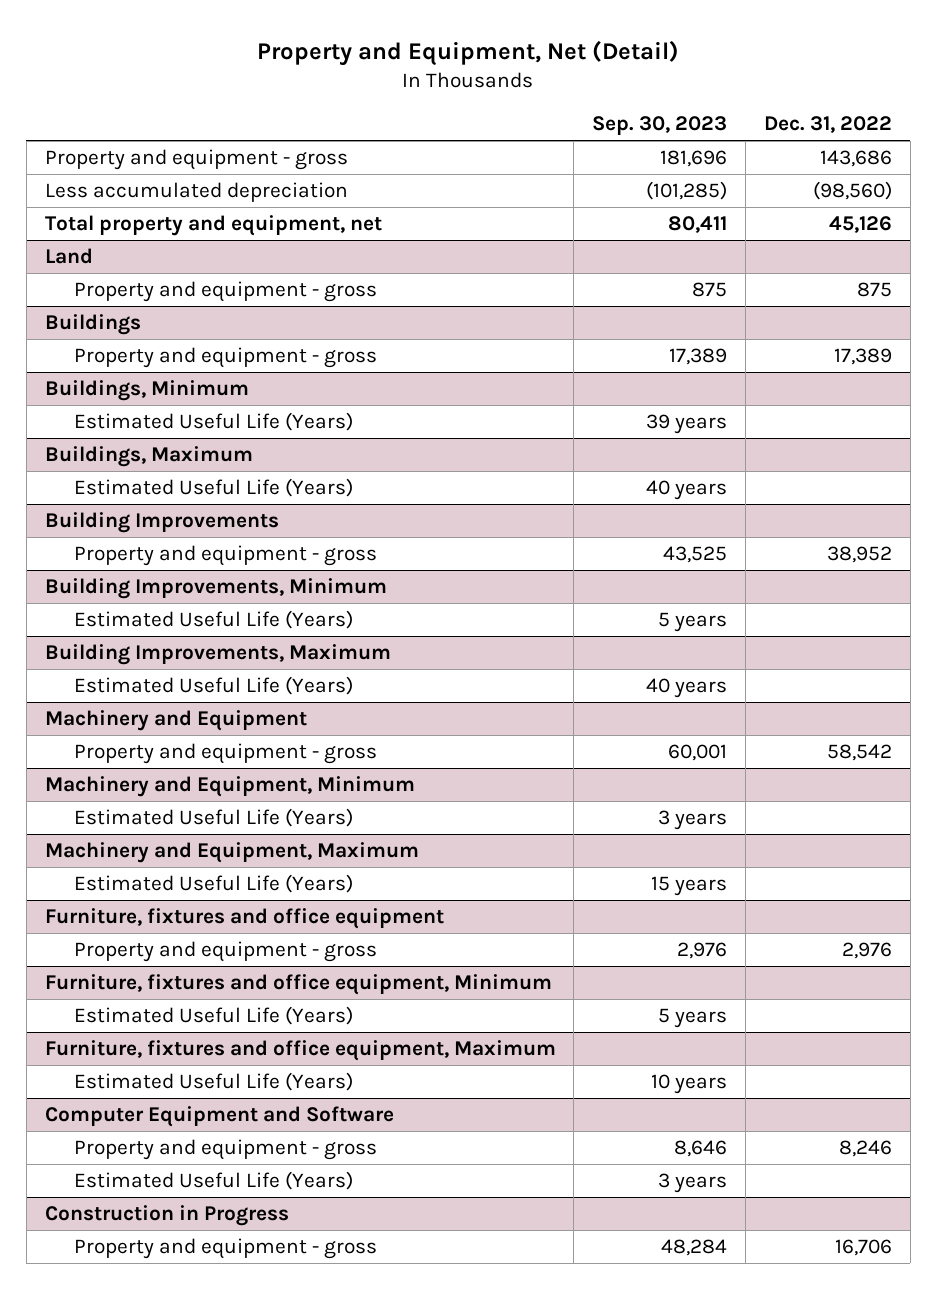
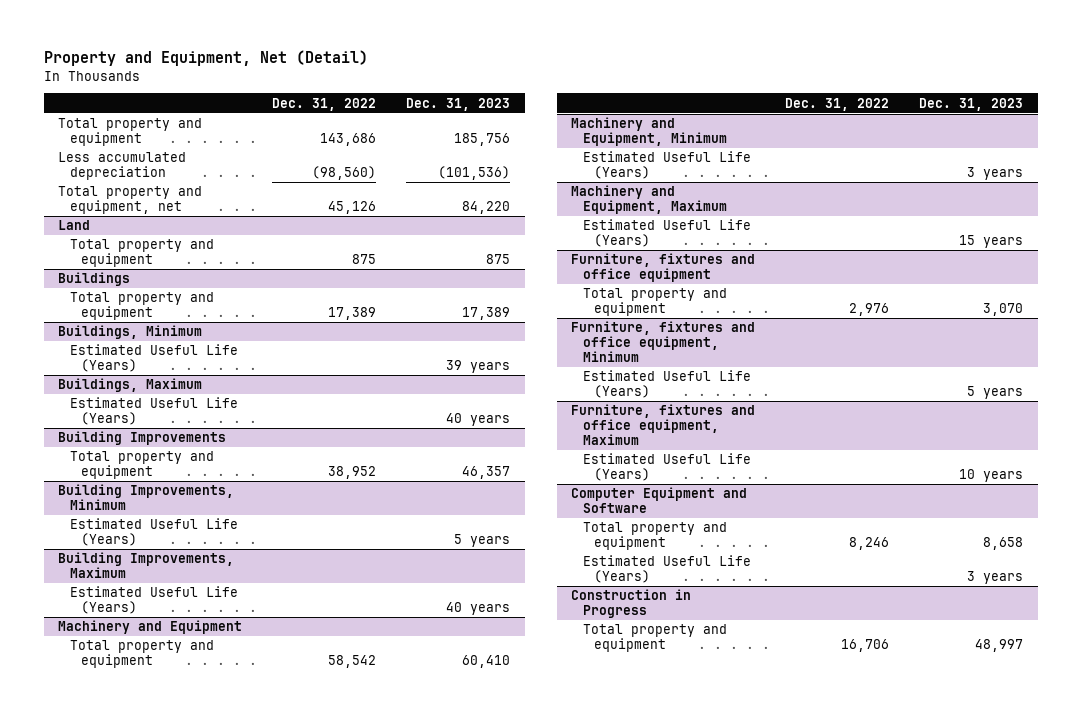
- | Sep. 30, 2023 | Dec. 31, 2022
+ | Dec. 31, 2022 | Dec. 31, 2023
- Property and equipment - gross | 181,696 | 143,686
+ Total property and equipment | 143,686 | 185,756
@ Land
- Property and equipment - gross | 875 | 875
+ Total property and equipment | 875 | 875
@ Buildings
- Property and equipment - gross | 17,389 | 17,389
+ Total property and equipment | 17,389 | 17,389
@ Building Improvements
- Property and equipment - gross | 43,525 | 38,952
+ Total property and equipment | 38,952 | 46,357
@ Machinery and Equipment
- Property and equipment - gross | 60,001 | 58,542
+ Total property and equipment | 58,542 | 60,410
@ Furniture, fixtures and office equipment
- Property and equipment - gross | 2,976 | 2,976
+ Total property and equipment | 2,976 | 3,070
@ Computer Equipment and Software
- Property and equipment - gross | 8,646 | 8,246
+ Total property and equipment | 8,246 | 8,658
@ Construction in Progress
- Property and equipment - gross | 48,284 | 16,706
+ Total property and equipment | 16,706 | 48,997

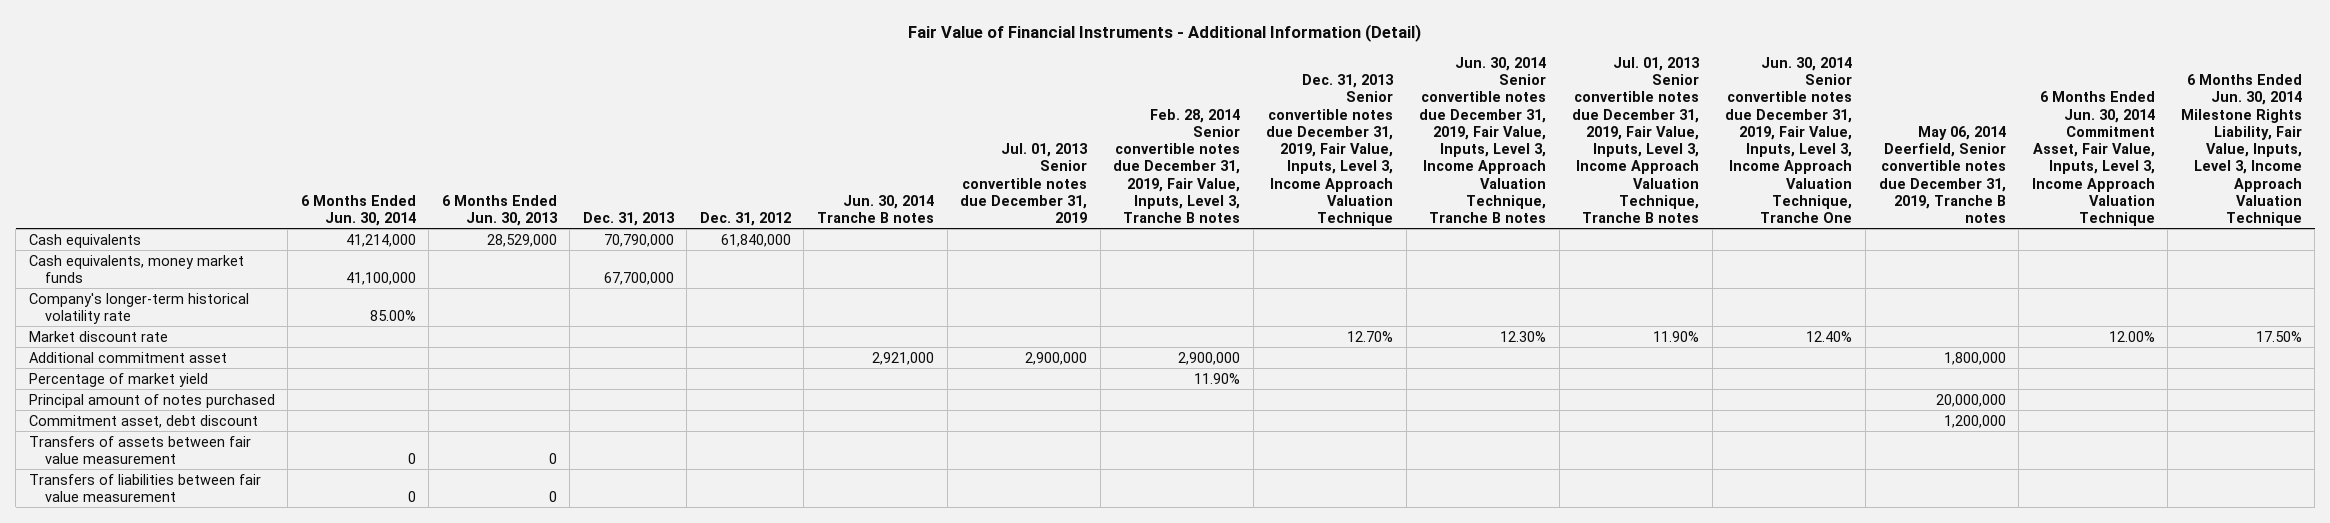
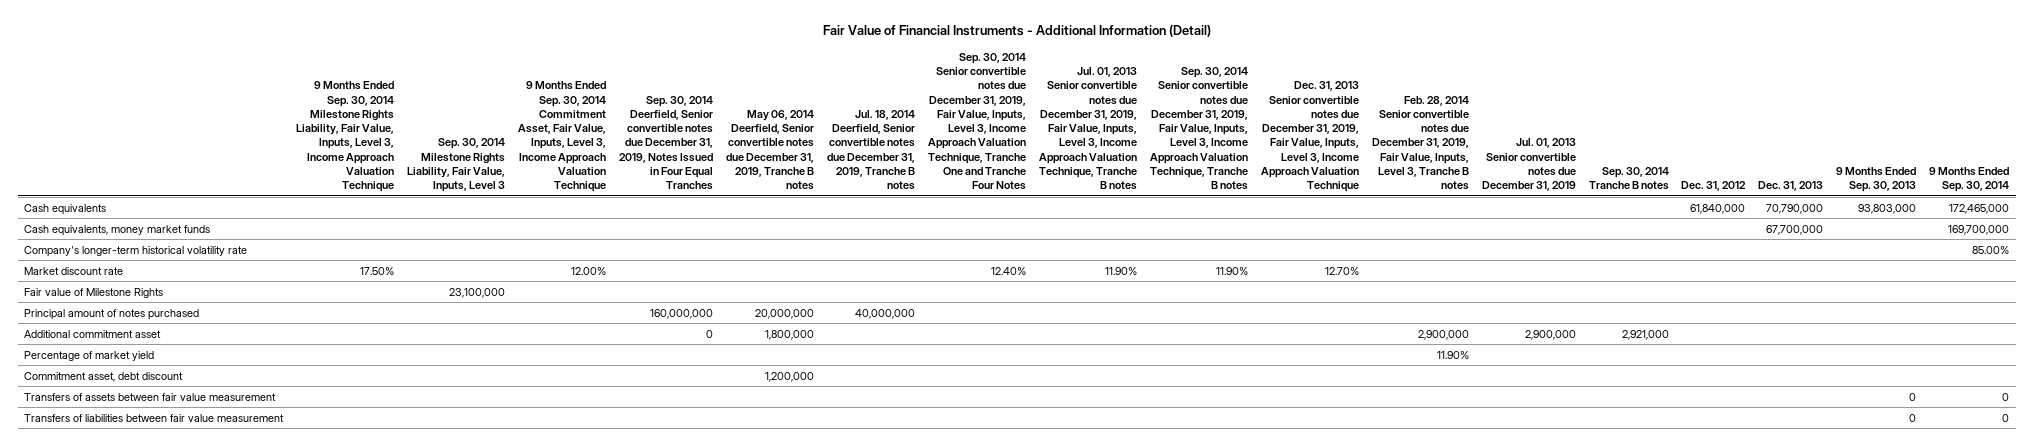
- | 6 Months Ended Jun. 30, 2014 | 6 Months Ended Jun. 30, 2013 | Dec. 31, 2013 | Dec. 31, 2012 | Jun. 30, 2014 Tranche B notes | Jul. 01, 2013 Senior convertible notes due December 31, 2019 | Feb. 28, 2014 Senior convertible notes due December 31, 2019, Fair Value, Inputs, Level 3, Tranche B notes | Dec. 31, 2013 Senior convertible notes due December 31, 2019, Fair Value, Inputs, Level 3, Income Approach Valuation Technique | Jun. 30, 2014 Senior convertible notes due December 31, 2019, Fair Value, Inputs, Level 3, Income Approach Valuation Technique, Tranche B notes | Jul. 01, 2013 Senior convertible notes due December 31, 2019, Fair Value, Inputs, Level 3, Income Approach Valuation Technique, Tranche B notes | Jun. 30, 2014 Senior convertible notes due December 31, 2019, Fair Value, Inputs, Level 3, Income Approach Valuation Technique, Tranche One | May 06, 2014 Deerfield, Senior convertible notes due December 31, 2019, Tranche B notes | 6 Months Ended Jun. 30, 2014 Commitment Asset, Fair Value, Inputs, Level 3, Income Approach Valuation Technique | 6 Months Ended Jun. 30, 2014 Milestone Rights Liability, Fair Value, Inputs, Level 3, Income Approach Valuation Technique
+ | 9 Months Ended Sep. 30, 2014 Milestone Rights Liability, Fair Value, Inputs, Level 3, Income Approach Valuation Technique | Sep. 30, 2014 Milestone Rights Liability, Fair Value, Inputs, Level 3 | 9 Months Ended Sep. 30, 2014 Commitment Asset, Fair Value, Inputs, Level 3, Income Approach Valuation Technique | Sep. 30, 2014 Deerfield, Senior convertible notes due December 31, 2019, Notes Issued in Four Equal Tranches | May 06, 2014 Deerfield, Senior convertible notes due December 31, 2019, Tranche B notes | Jul. 18, 2014 Deerfield, Senior convertible notes due December 31, 2019, Tranche B notes | Sep. 30, 2014 Senior convertible notes due December 31, 2019, Fair Value, Inputs, Level 3, Income Approach Valuation Technique, Tranche One and Tranche Four Notes | Jul. 01, 2013 Senior convertible notes due December 31, 2019, Fair Value, Inputs, Level 3, Income Approach Valuation Technique, Tranche B notes | Sep. 30, 2014 Senior convertible notes due December 31, 2019, Fair Value, Inputs, Level 3, Income Approach Valuation Technique, Tranche B notes | Dec. 31, 2013 Senior convertible notes due December 31, 2019, Fair Value, Inputs, Level 3, Income Approach Valuation Technique | Feb. 28, 2014 Senior convertible notes due December 31, 2019, Fair Value, Inputs, Level 3, Tranche B notes | Jul. 01, 2013 Senior convertible notes due December 31, 2019 | Sep. 30, 2014 Tranche B notes | Dec. 31, 2012 | Dec. 31, 2013 | 9 Months Ended Sep. 30, 2013 | 9 Months Ended Sep. 30, 2014
+ Fair value of Milestone Rights | | 23,100,000 | | | | | | | | | | | | | | |
moved up: Principal amount of notes purchased | | | | 160,000,000 | 20,000,000 | 40,000,000 | | | | | | | | | | |

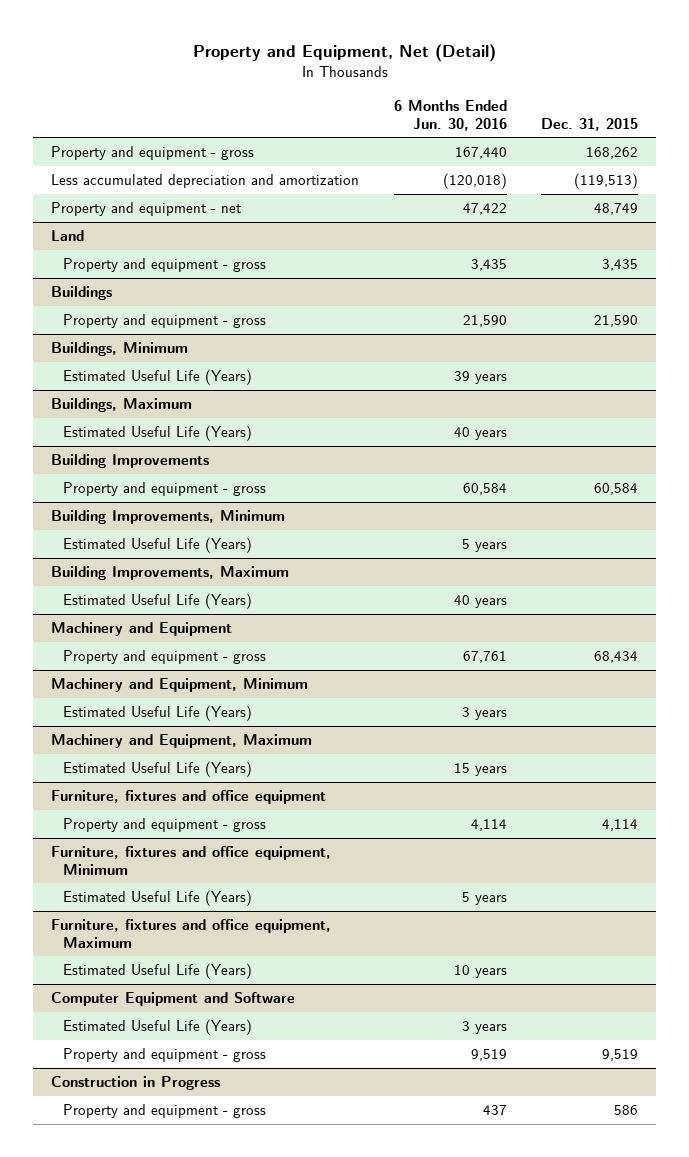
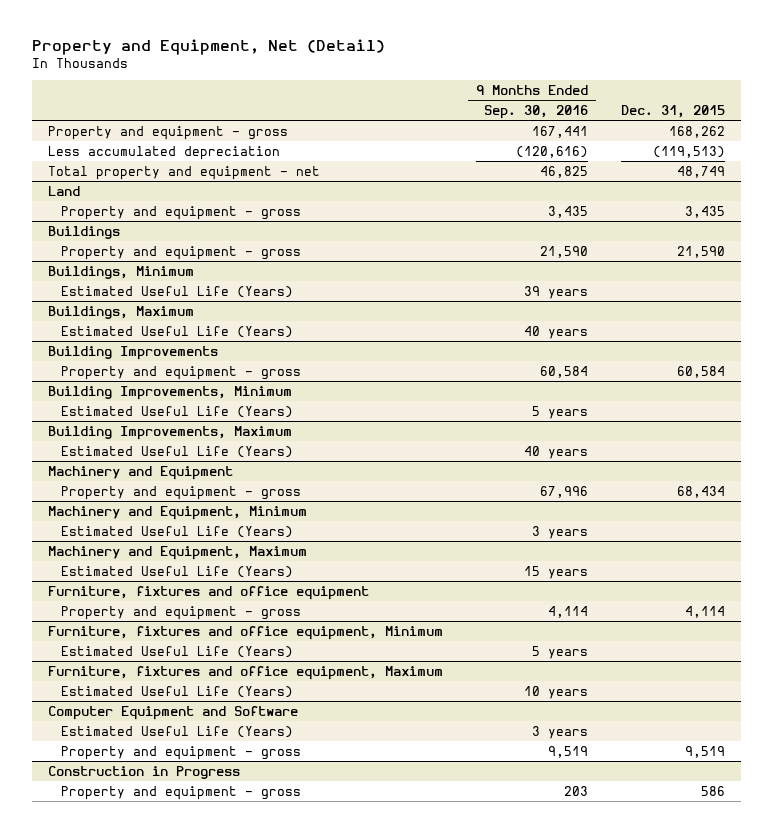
- | 6 Months Ended Jun. 30, 2016 | Dec. 31, 2015
+ | 9 Months Ended Sep. 30, 2016 | Dec. 31, 2015
- Less accumulated depreciation and amortization | (120,018) | (119,513)
- Property and equipment - net | 47,422 | 48,749
+ Less accumulated depreciation | (120,616) | (119,513)
+ Total property and equipment - net | 46,825 | 48,749

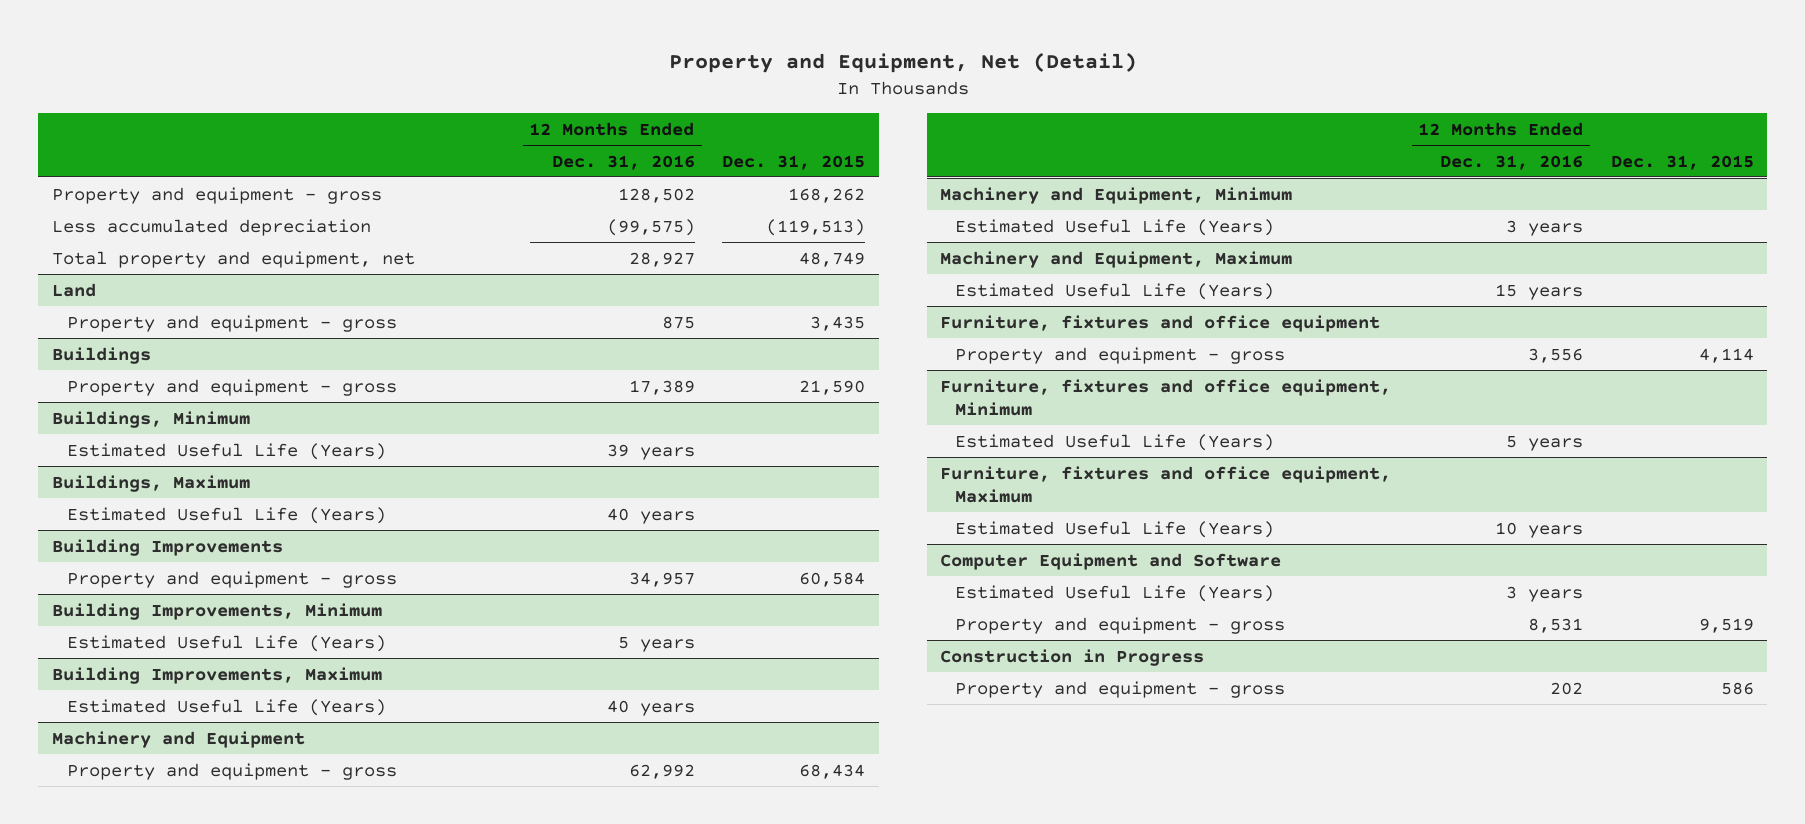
- | 9 Months Ended Sep. 30, 2016 | Dec. 31, 2015
+ | 12 Months Ended Dec. 31, 2016 | Dec. 31, 2015
- Total property and equipment - net | 46,825 | 48,749
+ Total property and equipment, net | 28,927 | 48,749

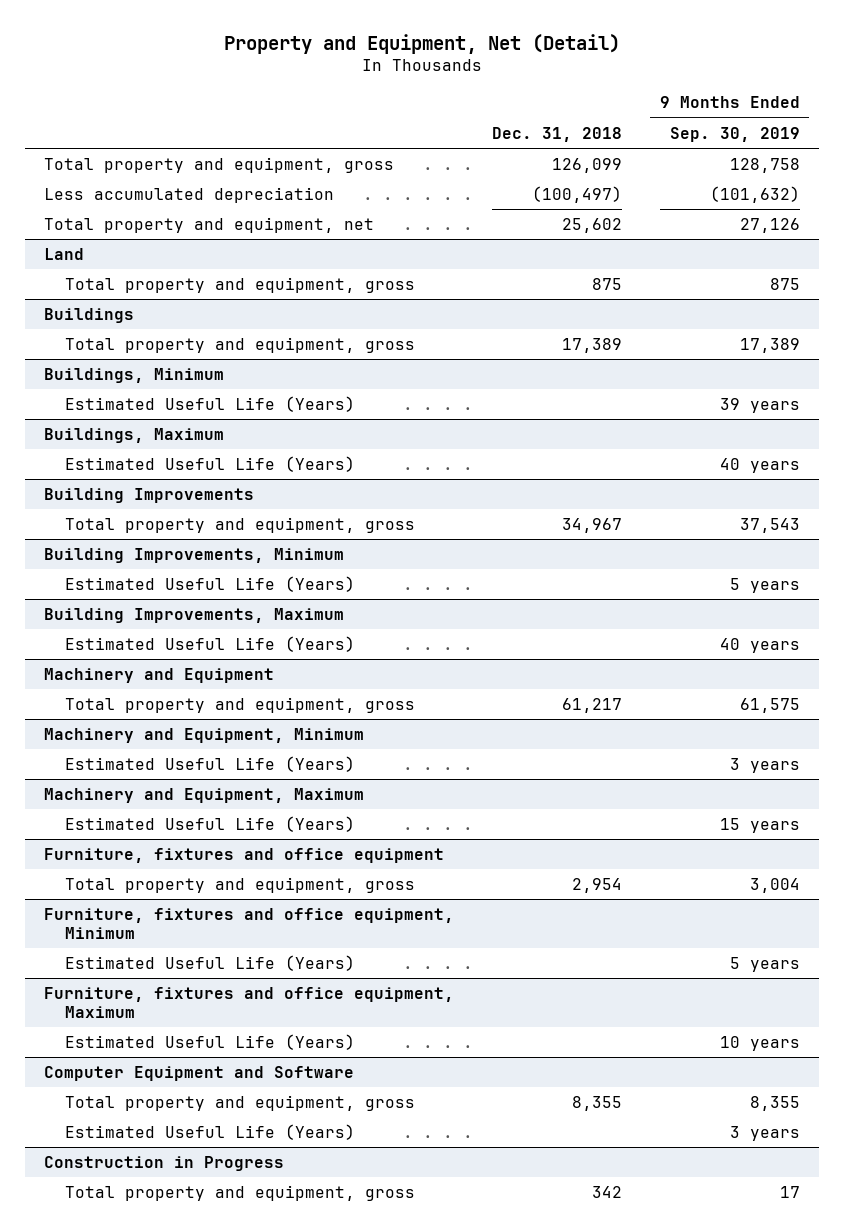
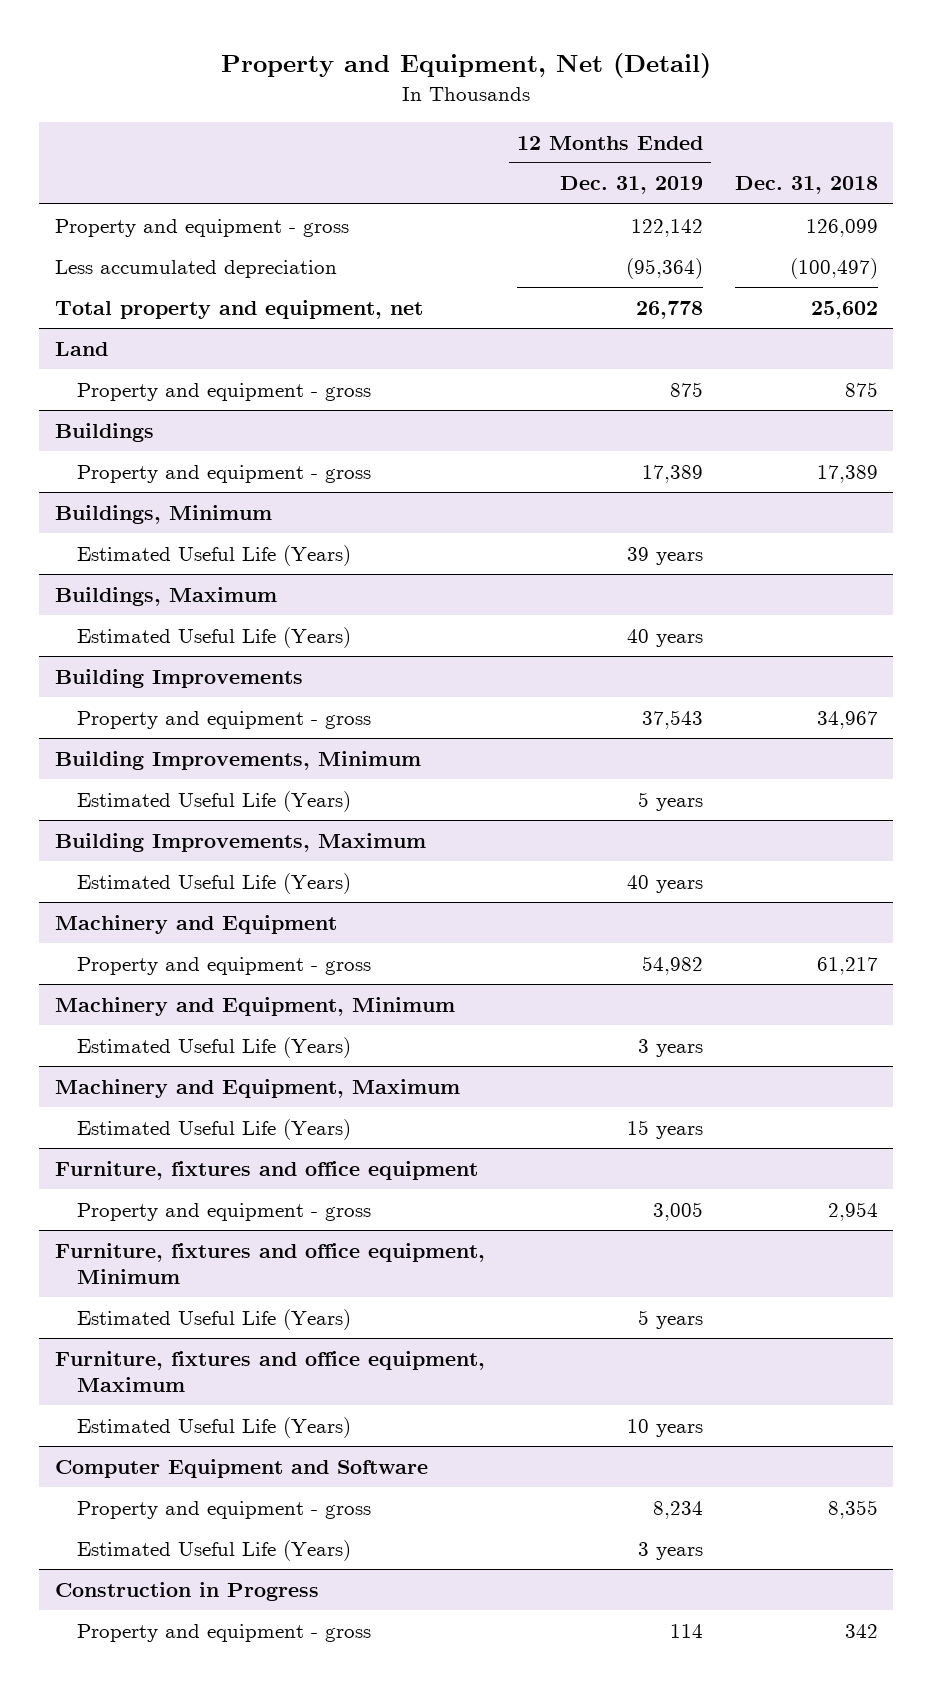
- | Dec. 31, 2018 | 9 Months Ended Sep. 30, 2019
+ | 12 Months Ended Dec. 31, 2019 | Dec. 31, 2018
- Total property and equipment, gross | 126,099 | 128,758
+ Property and equipment - gross | 122,142 | 126,099
@ Land
- Total property and equipment, gross | 875 | 875
+ Property and equipment - gross | 875 | 875
@ Buildings
- Total property and equipment, gross | 17,389 | 17,389
+ Property and equipment - gross | 17,389 | 17,389
@ Building Improvements
- Total property and equipment, gross | 34,967 | 37,543
+ Property and equipment - gross | 37,543 | 34,967
@ Machinery and Equipment
- Total property and equipment, gross | 61,217 | 61,575
+ Property and equipment - gross | 54,982 | 61,217
@ Furniture, fixtures and office equipment
- Total property and equipment, gross | 2,954 | 3,004
+ Property and equipment - gross | 3,005 | 2,954
@ Computer Equipment and Software
- Total property and equipment, gross | 8,355 | 8,355
+ Property and equipment - gross | 8,234 | 8,355
@ Construction in Progress
- Total property and equipment, gross | 342 | 17
+ Property and equipment - gross | 114 | 342

